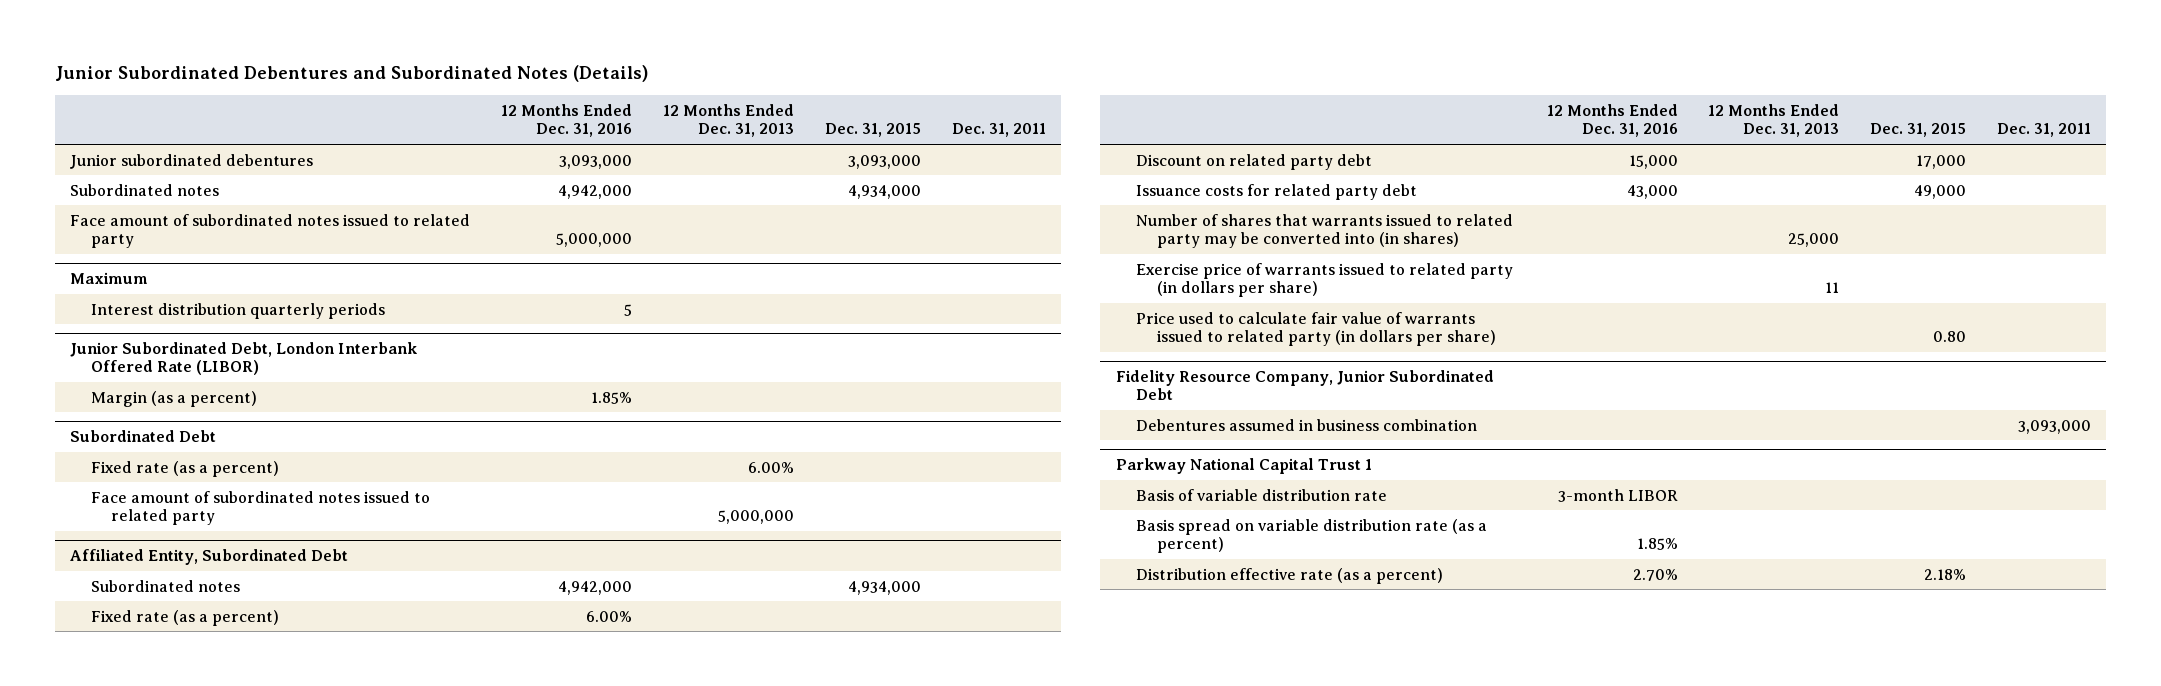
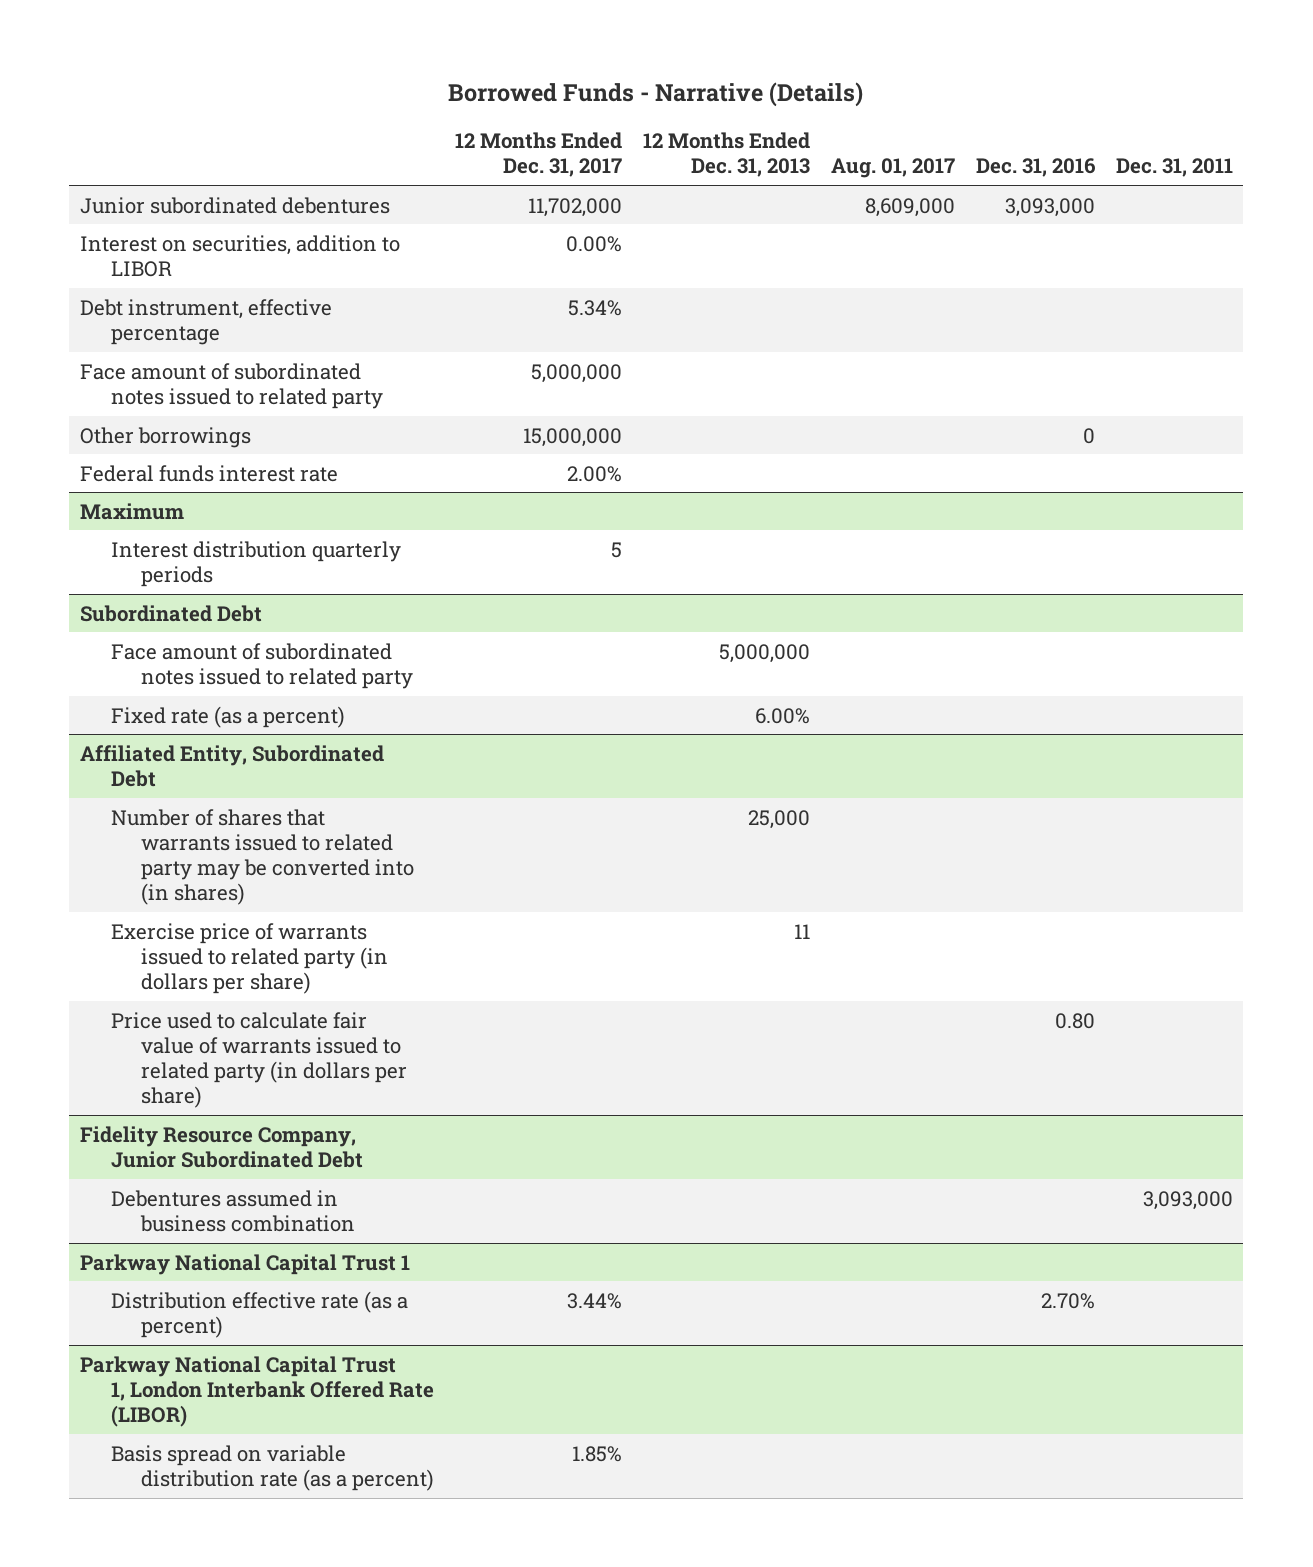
- Junior Subordinated Debentures and Subordinated Notes (Details)
+ Borrowed Funds - Narrative (Details)
- | 12 Months Ended Dec. 31, 2016 | 12 Months Ended Dec. 31, 2013 | Dec. 31, 2015 | Dec. 31, 2011
+ | 12 Months Ended Dec. 31, 2017 | 12 Months Ended Dec. 31, 2013 | Aug. 01, 2017 | Dec. 31, 2016 | Dec. 31, 2011
- Subordinated notes | 4,942,000 | | 4,934,000 |
+ Interest on securities, addition to LIBOR | 0.00% | | | |
+ Debt instrument, effective percentage | 5.34% | | | |
+ Other borrowings | 15,000,000 | | | 0 |
+ Federal funds interest rate | 2.00% | | | |
- Junior Subordinated Debt, London Interbank Offered Rate (LIBOR)
- Margin (as a percent) | 1.85% | | |
@ Subordinated Debt
moved down: Fixed rate (as a percent) | | 6.00% | | |
@ Affiliated Entity, Subordinated Debt
- Subordinated notes | 4,942,000 | | 4,934,000 |
- Fixed rate (as a percent) | 6.00% | | |
- Discount on related party debt | 15,000 | | 17,000 |
- Issuance costs for related party debt | 43,000 | | 49,000 |
@ Parkway National Capital Trust 1
- Basis of variable distribution rate | 3-month LIBOR | | |
- Basis spread on variable distribution rate (as a percent) | 1.85% | | |
+ Parkway National Capital Trust 1, London Interbank Offered Rate (LIBOR)
+ Basis spread on variable distribution rate (as a percent) | 1.85% | | | |

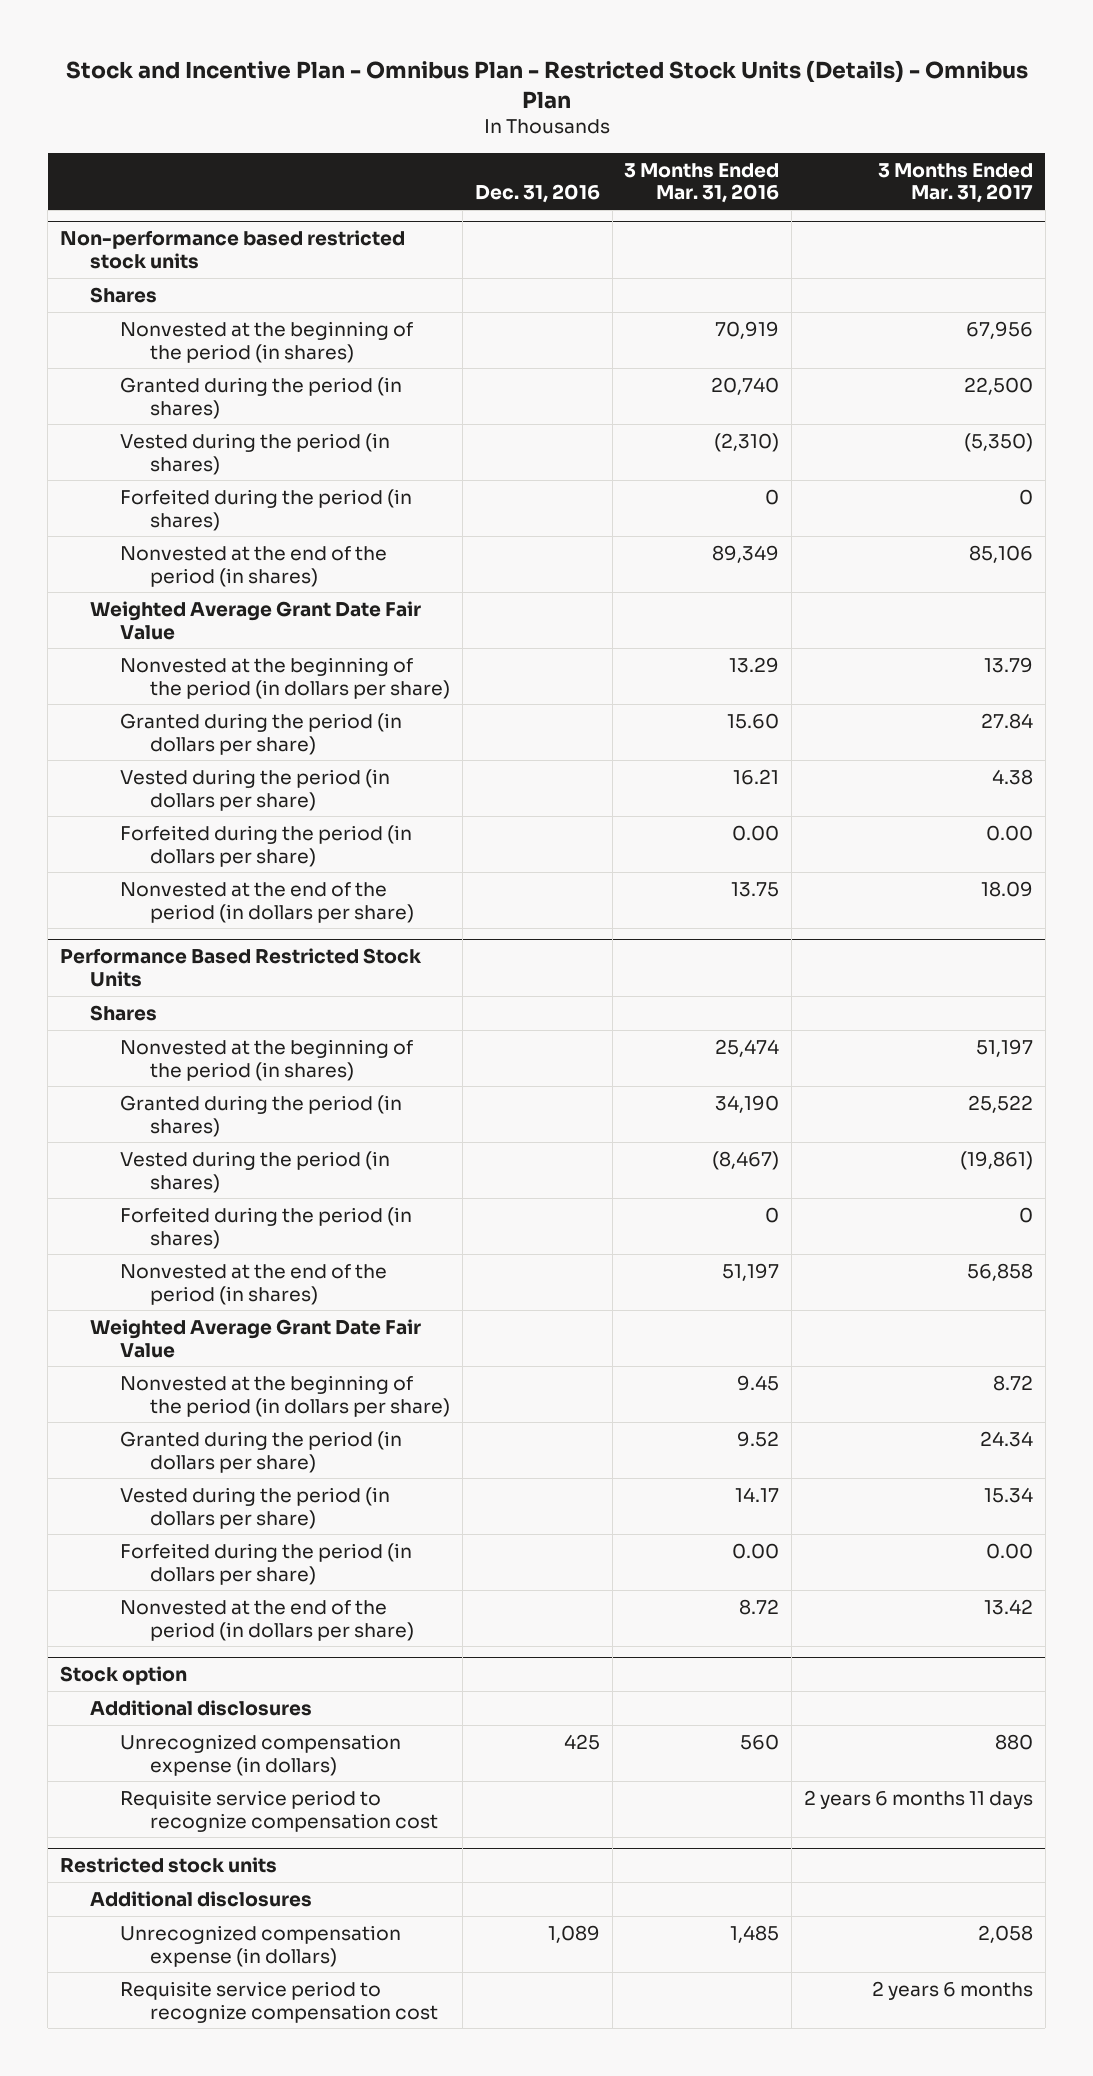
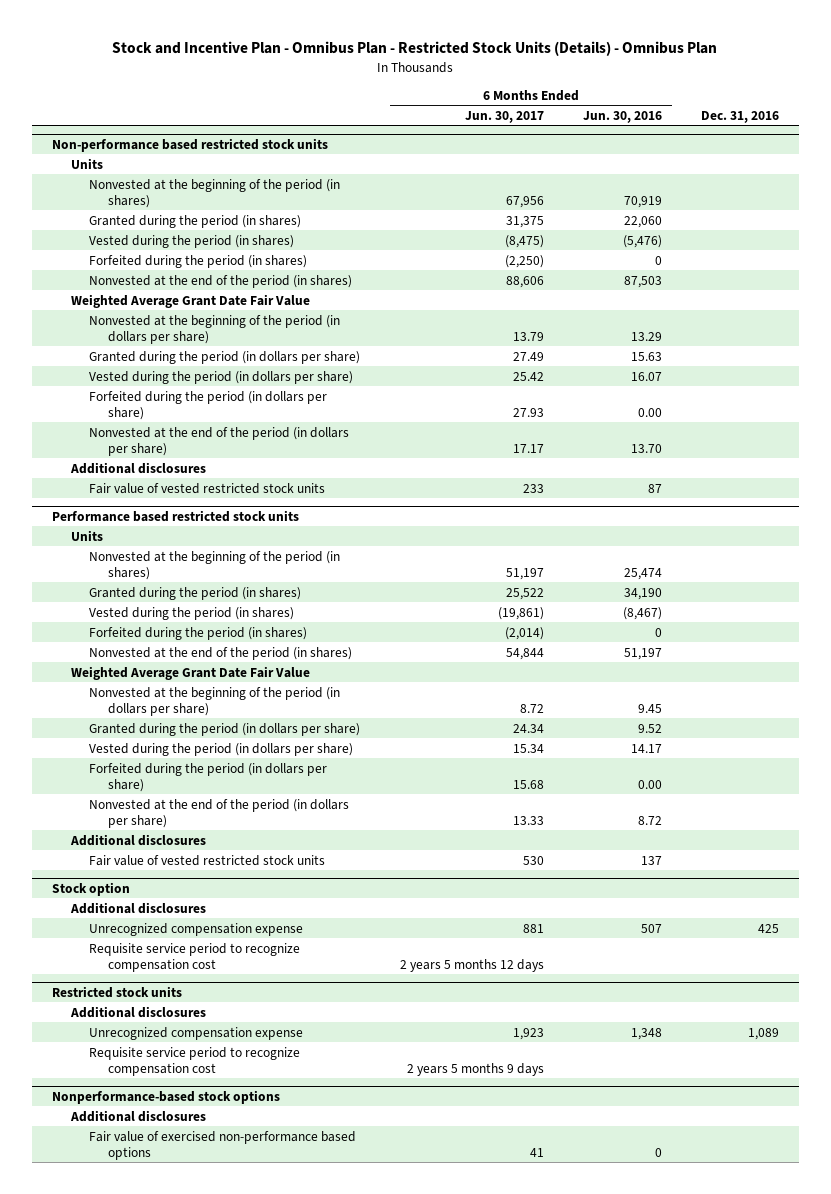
- | Dec. 31, 2016 | 3 Months Ended Mar. 31, 2016 | 3 Months Ended Mar. 31, 2017
+ | 6 Months Ended Jun. 30, 2017 | 6 Months Ended Jun. 30, 2016 | Dec. 31, 2016
@ Non-performance based restricted stock units
- Shares
+ Units
- Performance Based Restricted Stock Units
- Shares
@ Non-performance based restricted stock units
+ Additional disclosures
+ Fair value of vested restricted stock units | 233 | 87 |
+ Performance based restricted stock units
+ Units
+ Additional disclosures
+ Fair value of vested restricted stock units | 530 | 137 |
@ Stock option
- Unrecognized compensation expense (in dollars) | 425 | 560 | 880
+ Unrecognized compensation expense | 881 | 507 | 425
@ Restricted stock units
- Unrecognized compensation expense (in dollars) | 1,089 | 1,485 | 2,058
+ Unrecognized compensation expense | 1,923 | 1,348 | 1,089
+ Nonperformance-based stock options
+ Additional disclosures
+ Fair value of exercised non-performance based options | 41 | 0 |

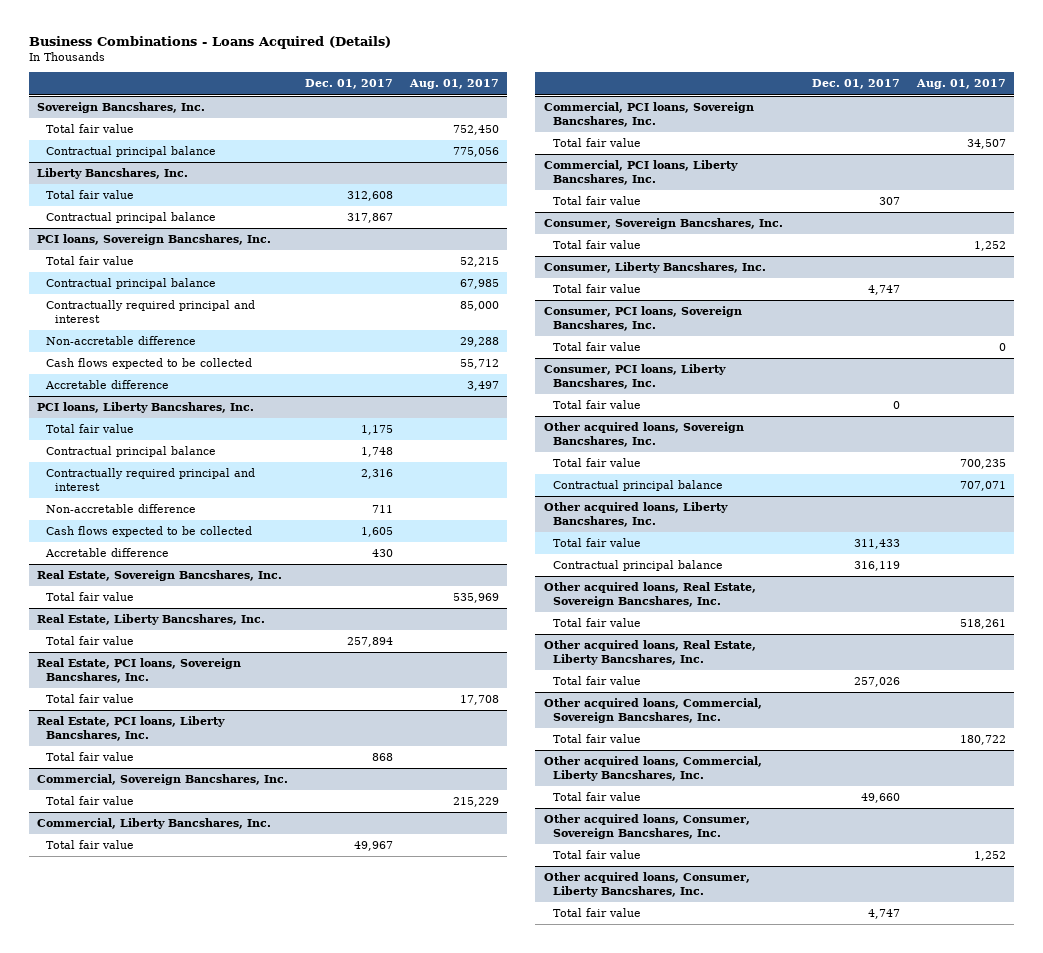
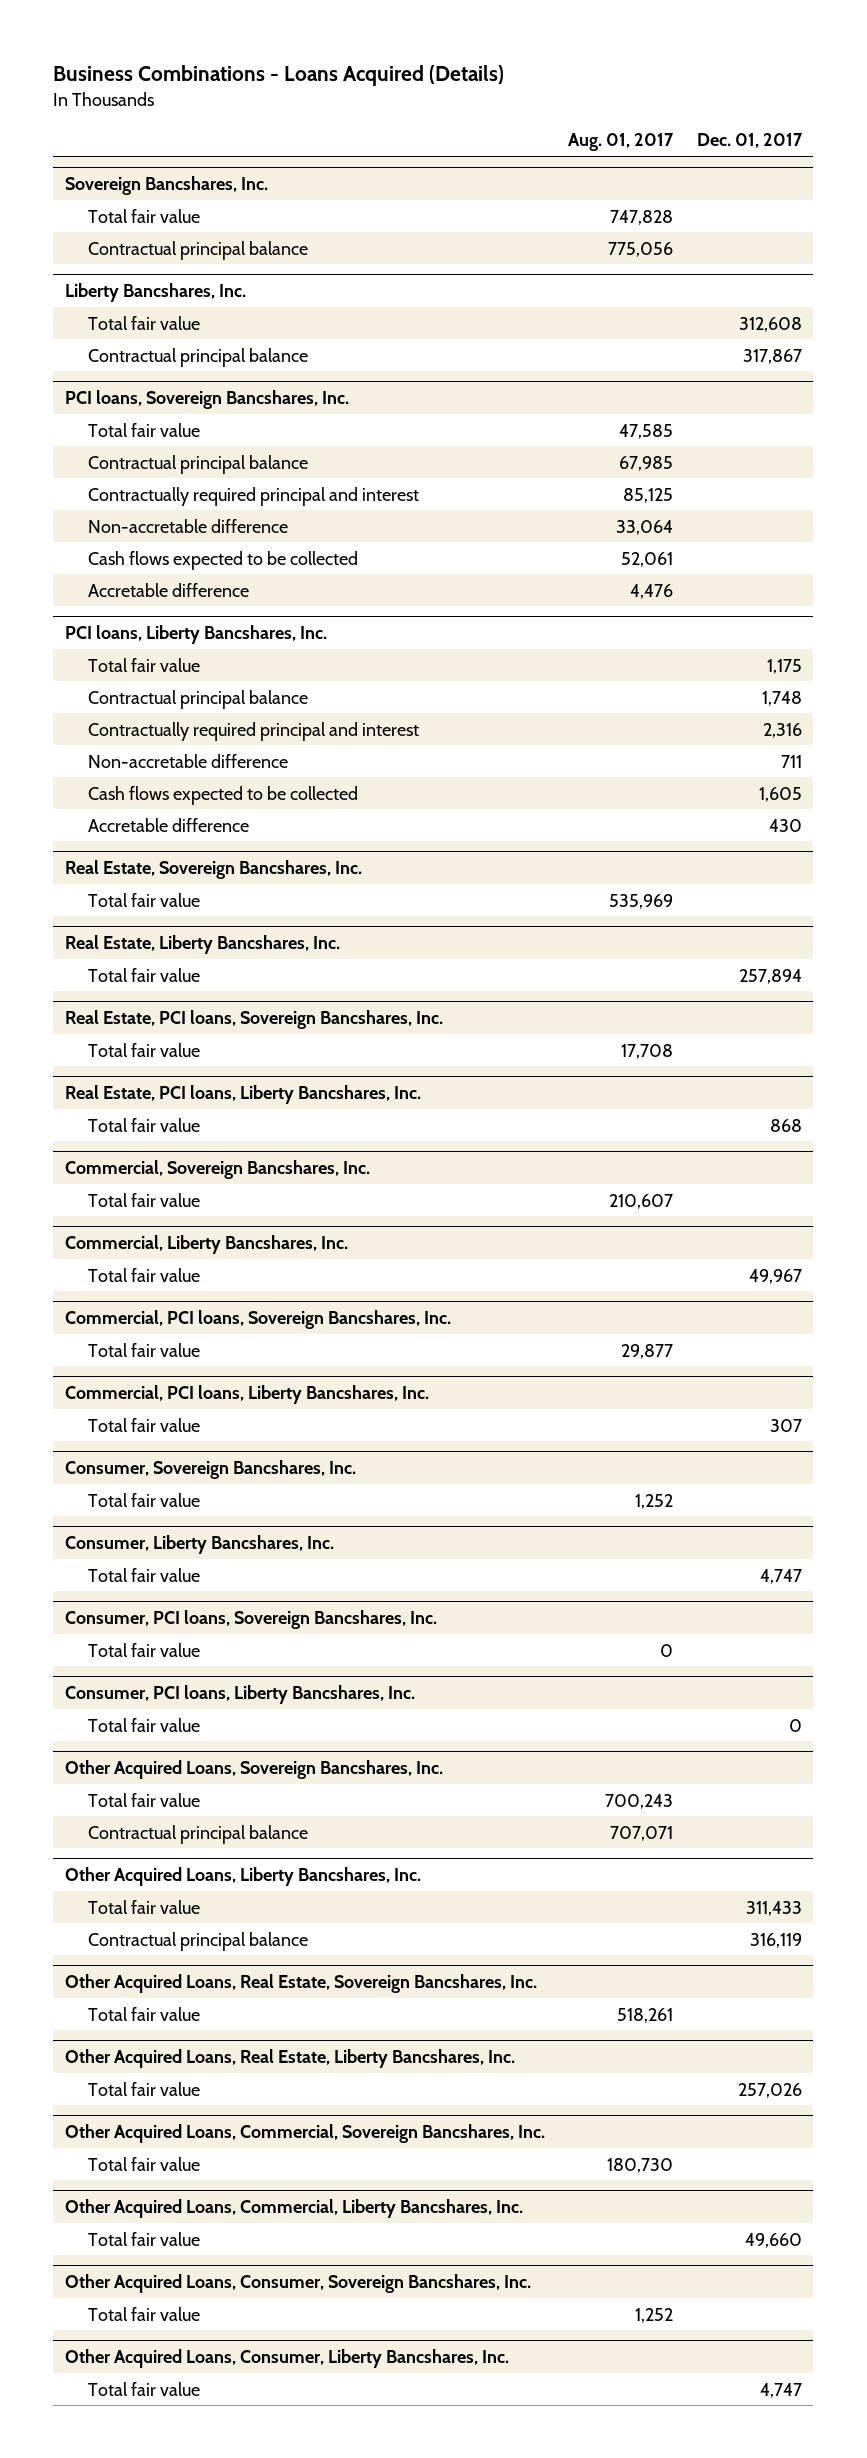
- | Dec. 01, 2017 | Aug. 01, 2017
+ | Aug. 01, 2017 | Dec. 01, 2017
@ Sovereign Bancshares, Inc.
- Total fair value | | 752,450
+ Total fair value | 747,828 |
@ PCI loans, Sovereign Bancshares, Inc.
- Total fair value | | 52,215
+ Total fair value | 47,585 |
- Contractually required principal and interest | | 85,000
- Non-accretable difference | | 29,288
- Cash flows expected to be collected | | 55,712
- Accretable difference | | 3,497
+ Contractually required principal and interest | 85,125 |
+ Non-accretable difference | 33,064 |
+ Cash flows expected to be collected | 52,061 |
+ Accretable difference | 4,476 |
@ Commercial, Sovereign Bancshares, Inc.
- Total fair value | | 215,229
+ Total fair value | 210,607 |
@ Commercial, PCI loans, Sovereign Bancshares, Inc.
- Total fair value | | 34,507
+ Total fair value | 29,877 |
- Other acquired loans, Sovereign Bancshares, Inc.
- Total fair value | | 700,235
+ Other Acquired Loans, Sovereign Bancshares, Inc.
+ Total fair value | 700,243 |
- Other acquired loans, Liberty Bancshares, Inc.
+ Other Acquired Loans, Liberty Bancshares, Inc.
- Other acquired loans, Real Estate, Sovereign Bancshares, Inc.
+ Other Acquired Loans, Real Estate, Sovereign Bancshares, Inc.
- Other acquired loans, Real Estate, Liberty Bancshares, Inc.
+ Other Acquired Loans, Real Estate, Liberty Bancshares, Inc.
- Other acquired loans, Commercial, Sovereign Bancshares, Inc.
- Total fair value | | 180,722
- Other acquired loans, Commercial, Liberty Bancshares, Inc.
+ Other Acquired Loans, Commercial, Sovereign Bancshares, Inc.
+ Total fair value | 180,730 |
+ Other Acquired Loans, Commercial, Liberty Bancshares, Inc.
- Other acquired loans, Consumer, Sovereign Bancshares, Inc.
+ Other Acquired Loans, Consumer, Sovereign Bancshares, Inc.
- Other acquired loans, Consumer, Liberty Bancshares, Inc.
+ Other Acquired Loans, Consumer, Liberty Bancshares, Inc.

